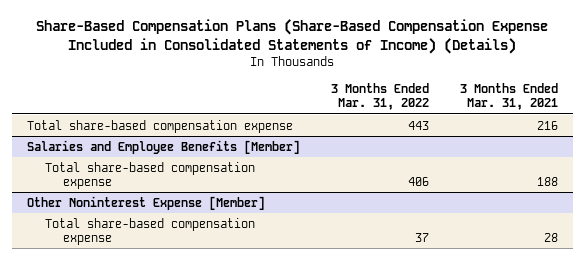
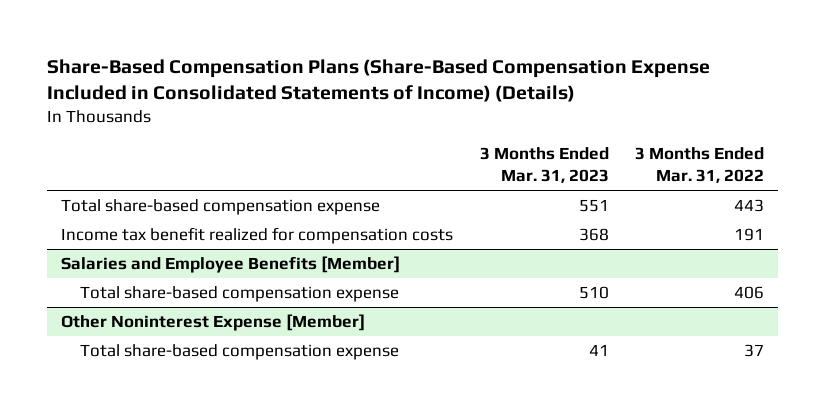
- | 3 Months Ended Mar. 31, 2022 | 3 Months Ended Mar. 31, 2021
+ | 3 Months Ended Mar. 31, 2023 | 3 Months Ended Mar. 31, 2022
+ Income tax benefit realized for compensation costs | 368 | 191

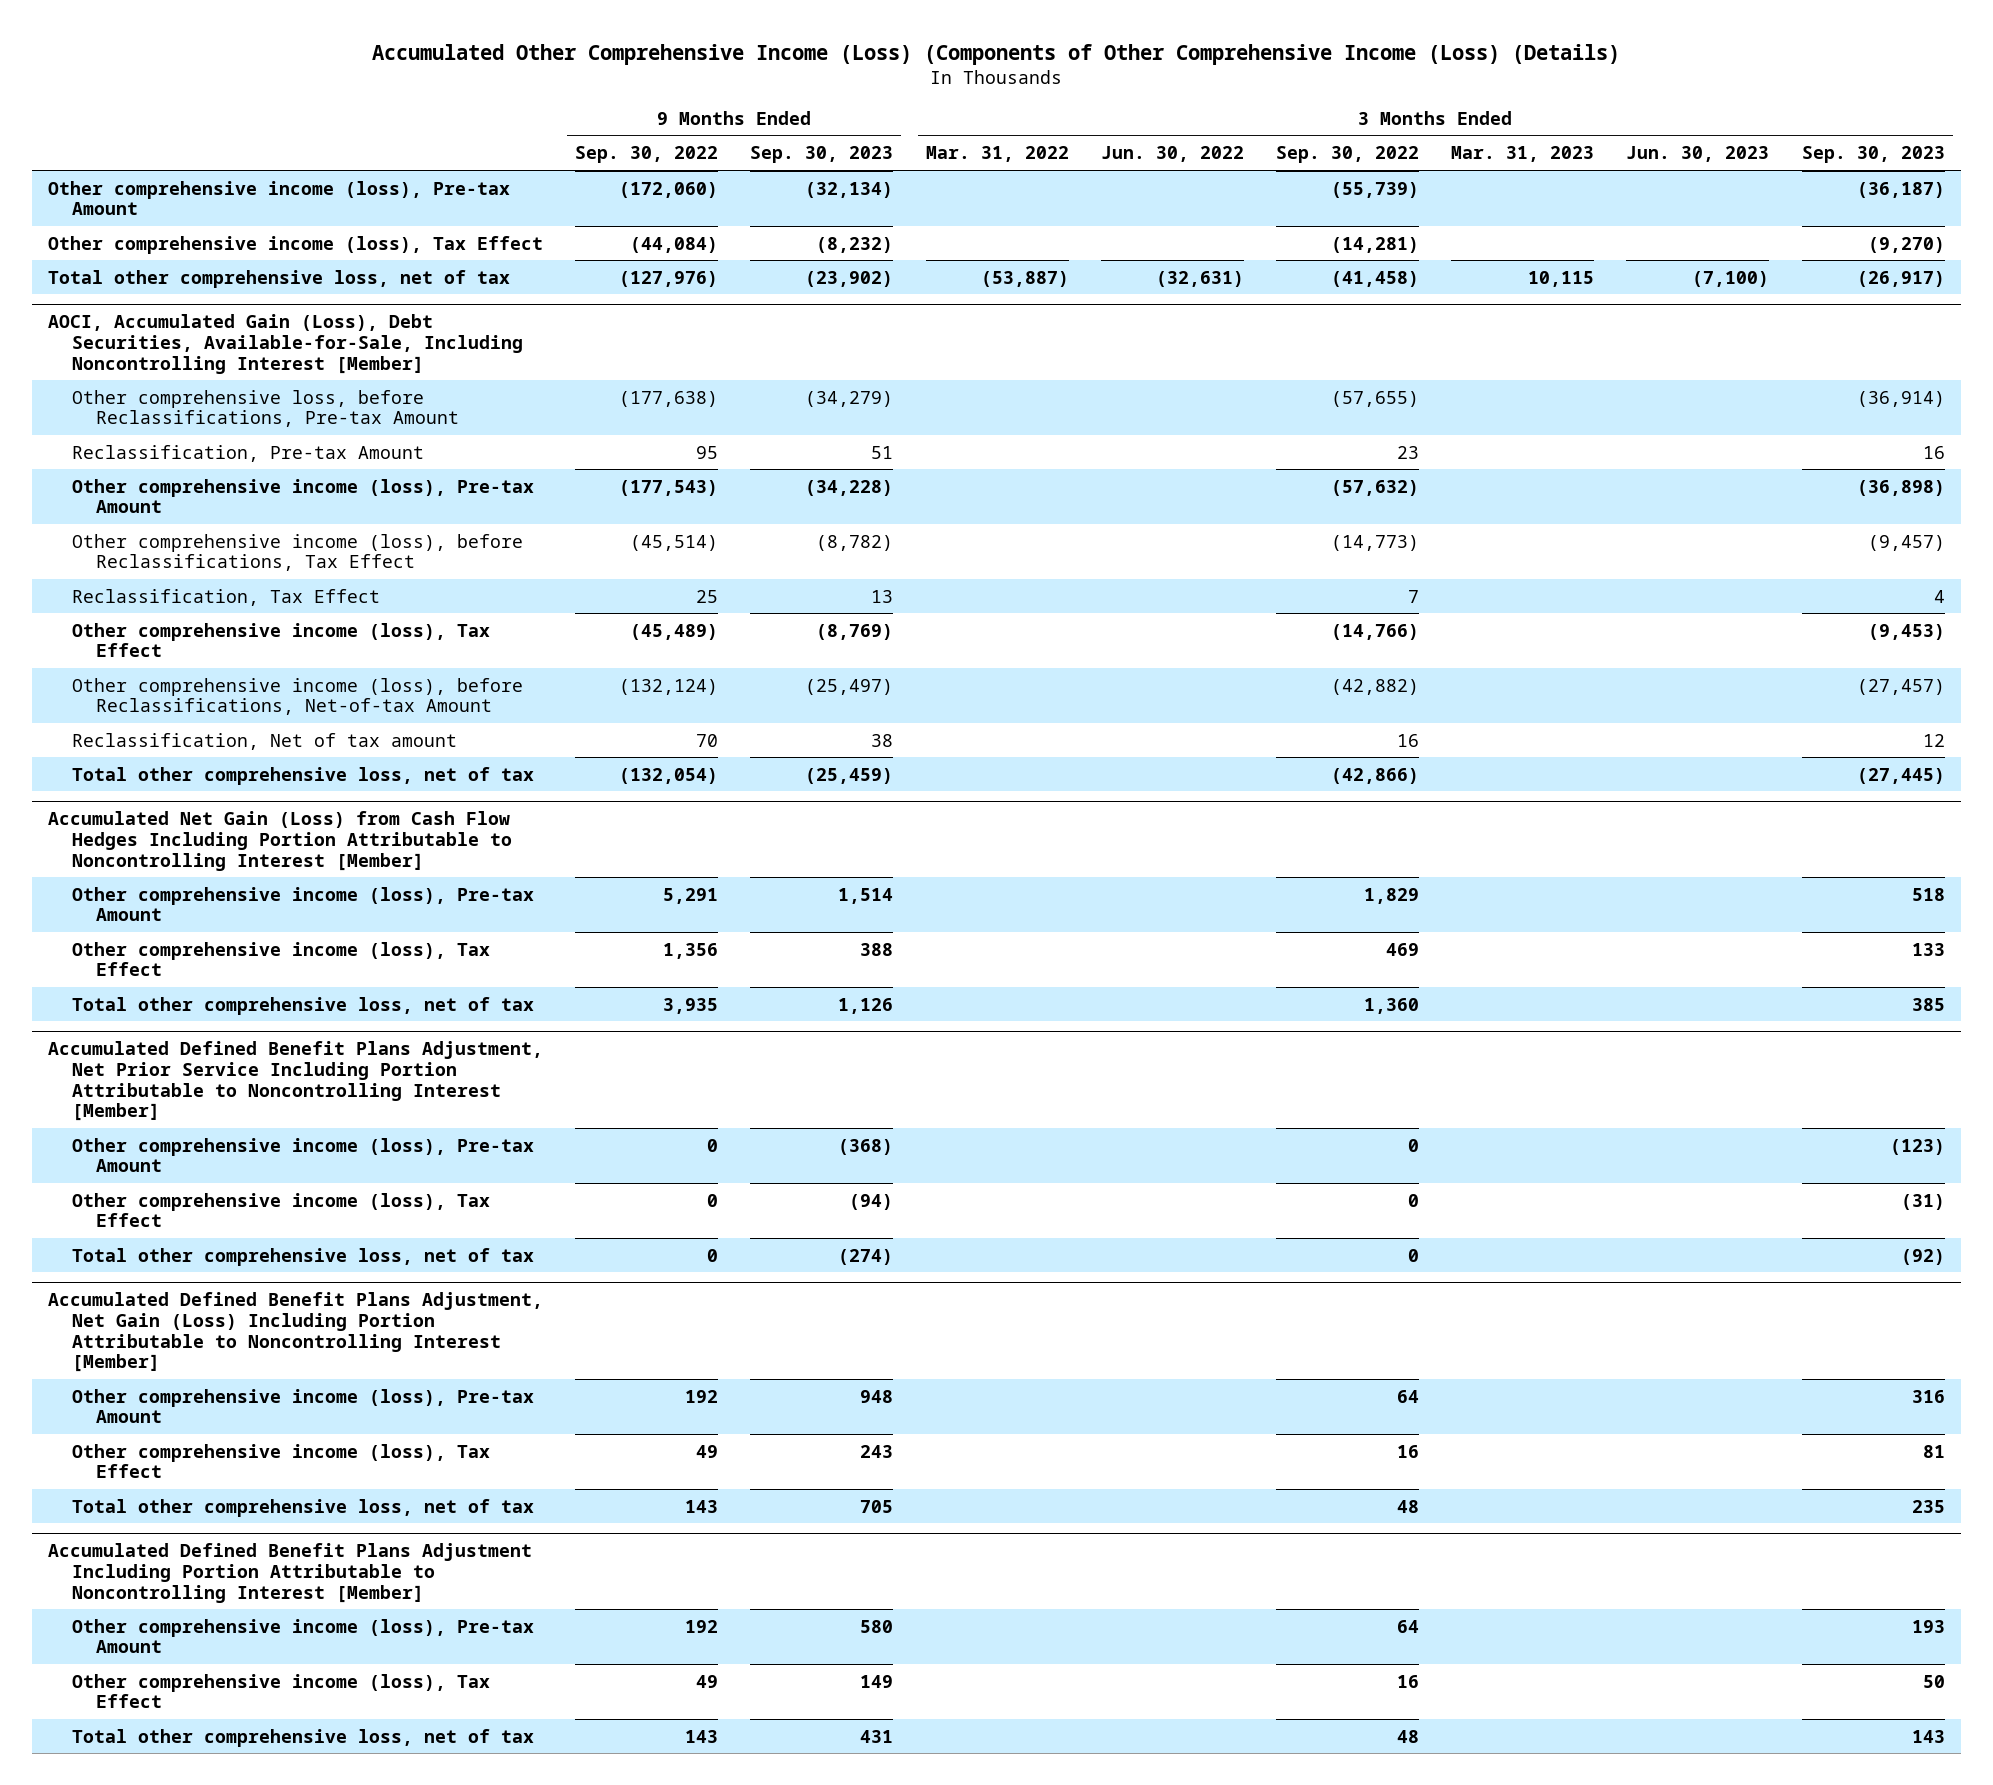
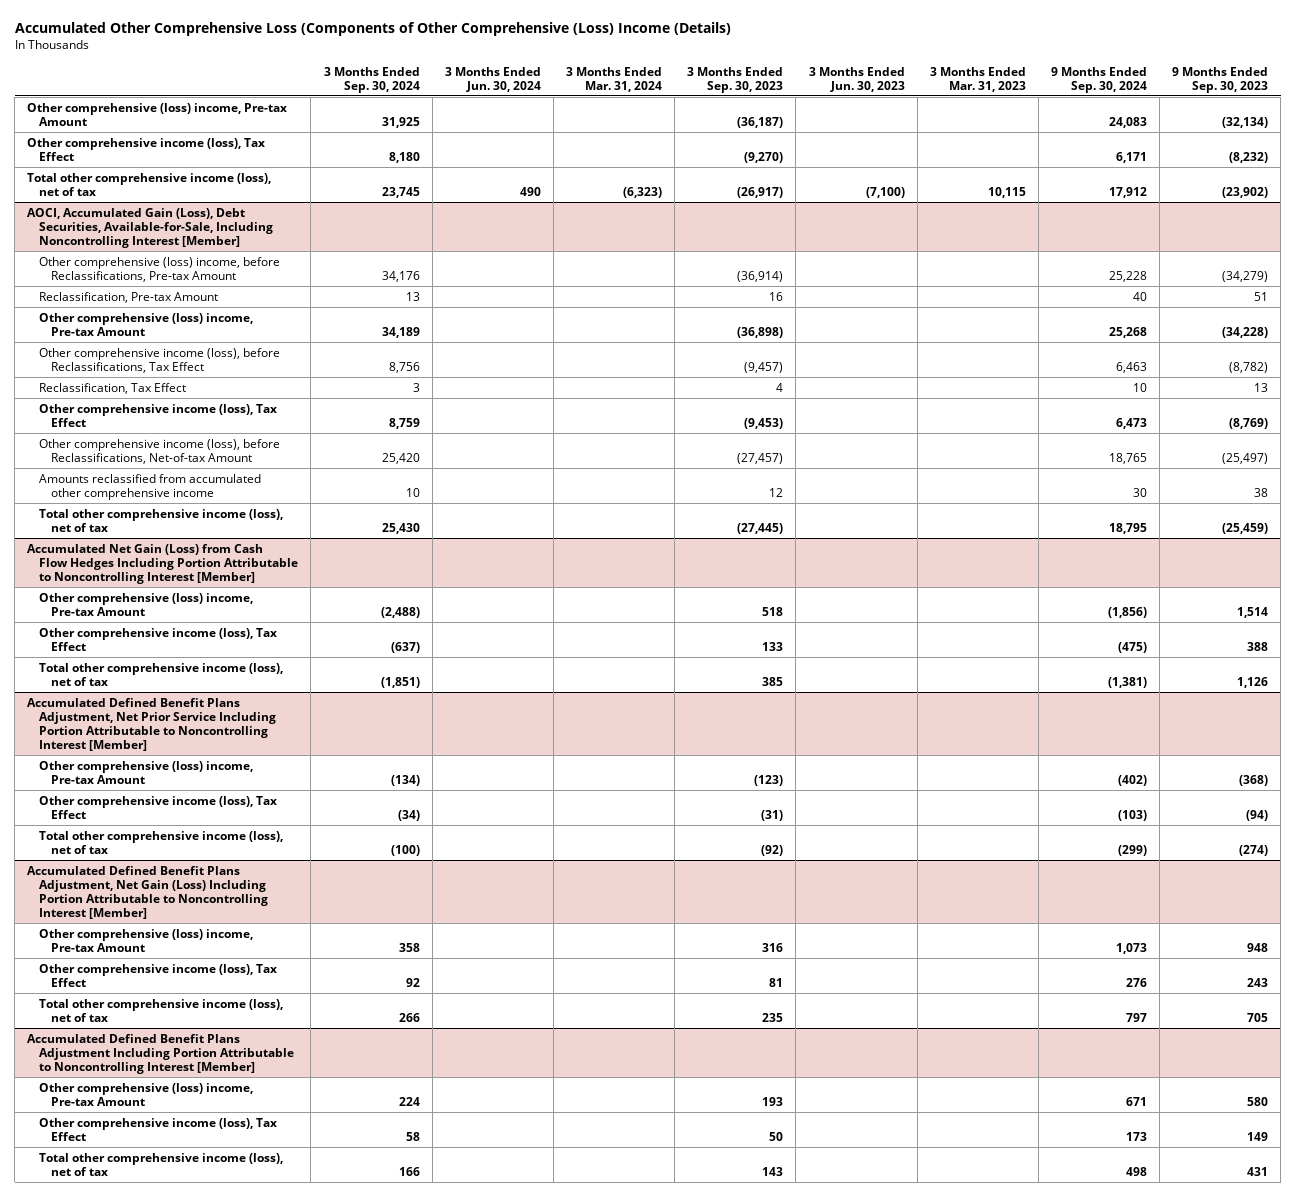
- Accumulated Other Comprehensive Income (Loss) (Components of Other Comprehensive Income (Loss) (Details)
+ Accumulated Other Comprehensive Loss (Components of Other Comprehensive (Loss) Income (Details)
- | 9 Months Ended Sep. 30, 2022 | 9 Months Ended Sep. 30, 2023 | 3 Months Ended Mar. 31, 2022 | 3 Months Ended Jun. 30, 2022 | 3 Months Ended Sep. 30, 2022 | 3 Months Ended Mar. 31, 2023 | 3 Months Ended Jun. 30, 2023 | 3 Months Ended Sep. 30, 2023
+ | 3 Months Ended Sep. 30, 2024 | 3 Months Ended Jun. 30, 2024 | 3 Months Ended Mar. 31, 2024 | 3 Months Ended Sep. 30, 2023 | 3 Months Ended Jun. 30, 2023 | 3 Months Ended Mar. 31, 2023 | 9 Months Ended Sep. 30, 2024 | 9 Months Ended Sep. 30, 2023
- Other comprehensive income (loss), Pre-tax Amount | (172,060) | (32,134) | | | (55,739) | | | (36,187)
+ Other comprehensive (loss) income, Pre-tax Amount | 31,925 | | | (36,187) | | | 24,083 | (32,134)
- Total other comprehensive loss, net of tax | (127,976) | (23,902) | (53,887) | (32,631) | (41,458) | 10,115 | (7,100) | (26,917)
+ Total other comprehensive income (loss), net of tax | 23,745 | 490 | (6,323) | (26,917) | (7,100) | 10,115 | 17,912 | (23,902)
@ AOCI, Accumulated Gain (Loss), Debt Securities, Available-for-Sale, Including Noncontrolling Interest [Member]
- Other comprehensive loss, before Reclassifications, Pre-tax Amount | (177,638) | (34,279) | | | (57,655) | | | (36,914)
+ Other comprehensive (loss) income, before Reclassifications, Pre-tax Amount | 34,176 | | | (36,914) | | | 25,228 | (34,279)
- Other comprehensive income (loss), Pre-tax Amount | (177,543) | (34,228) | | | (57,632) | | | (36,898)
+ Other comprehensive (loss) income, Pre-tax Amount | 34,189 | | | (36,898) | | | 25,268 | (34,228)
- Reclassification, Net of tax amount | 70 | 38 | | | 16 | | | 12
- Total other comprehensive loss, net of tax | (132,054) | (25,459) | | | (42,866) | | | (27,445)
+ Amounts reclassified from accumulated other comprehensive income | 10 | | | 12 | | | 30 | 38
+ Total other comprehensive income (loss), net of tax | 25,430 | | | (27,445) | | | 18,795 | (25,459)
@ Accumulated Net Gain (Loss) from Cash Flow Hedges Including Portion Attributable to Noncontrolling Interest [Member]
- Other comprehensive income (loss), Pre-tax Amount | 5,291 | 1,514 | | | 1,829 | | | 518
+ Other comprehensive (loss) income, Pre-tax Amount | (2,488) | | | 518 | | | (1,856) | 1,514
- Total other comprehensive loss, net of tax | 3,935 | 1,126 | | | 1,360 | | | 385
+ Total other comprehensive income (loss), net of tax | (1,851) | | | 385 | | | (1,381) | 1,126
@ Accumulated Defined Benefit Plans Adjustment, Net Prior Service Including Portion Attributable to Noncontrolling Interest [Member]
- Other comprehensive income (loss), Pre-tax Amount | 0 | (368) | | | 0 | | | (123)
+ Other comprehensive (loss) income, Pre-tax Amount | (134) | | | (123) | | | (402) | (368)
- Total other comprehensive loss, net of tax | 0 | (274) | | | 0 | | | (92)
+ Total other comprehensive income (loss), net of tax | (100) | | | (92) | | | (299) | (274)
@ Accumulated Defined Benefit Plans Adjustment, Net Gain (Loss) Including Portion Attributable to Noncontrolling Interest [Member]
- Other comprehensive income (loss), Pre-tax Amount | 192 | 948 | | | 64 | | | 316
+ Other comprehensive (loss) income, Pre-tax Amount | 358 | | | 316 | | | 1,073 | 948
- Total other comprehensive loss, net of tax | 143 | 705 | | | 48 | | | 235
+ Total other comprehensive income (loss), net of tax | 266 | | | 235 | | | 797 | 705
@ Accumulated Defined Benefit Plans Adjustment Including Portion Attributable to Noncontrolling Interest [Member]
- Other comprehensive income (loss), Pre-tax Amount | 192 | 580 | | | 64 | | | 193
+ Other comprehensive (loss) income, Pre-tax Amount | 224 | | | 193 | | | 671 | 580
- Total other comprehensive loss, net of tax | 143 | 431 | | | 48 | | | 143
+ Total other comprehensive income (loss), net of tax | 166 | | | 143 | | | 498 | 431

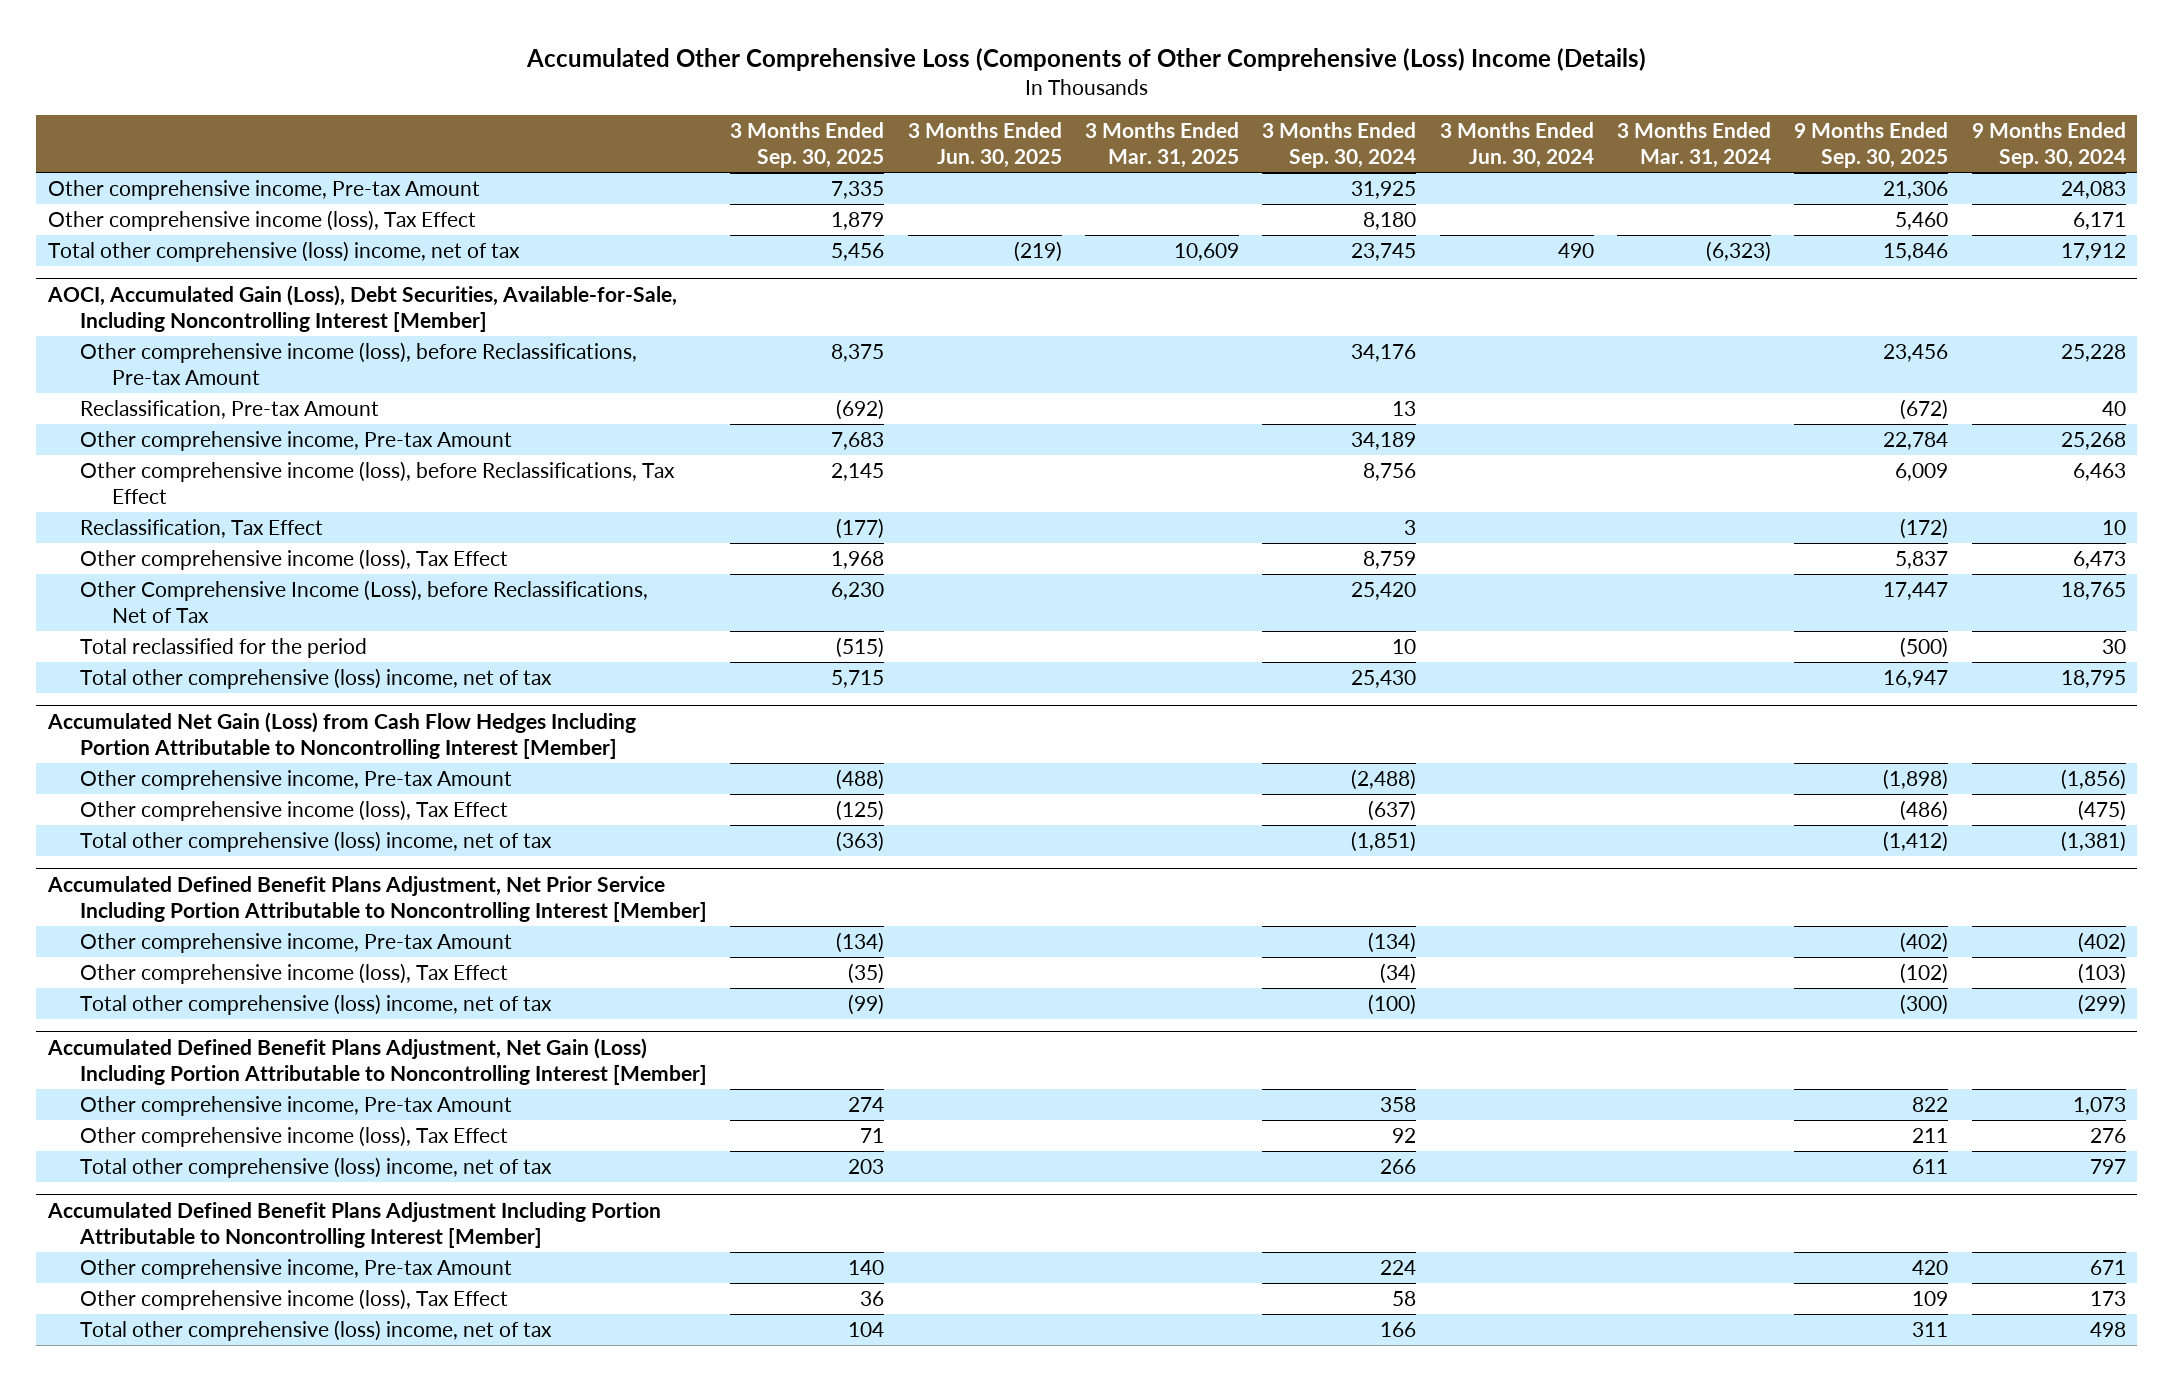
- | 3 Months Ended Sep. 30, 2024 | 3 Months Ended Jun. 30, 2024 | 3 Months Ended Mar. 31, 2024 | 3 Months Ended Sep. 30, 2023 | 3 Months Ended Jun. 30, 2023 | 3 Months Ended Mar. 31, 2023 | 9 Months Ended Sep. 30, 2024 | 9 Months Ended Sep. 30, 2023
+ | 3 Months Ended Sep. 30, 2025 | 3 Months Ended Jun. 30, 2025 | 3 Months Ended Mar. 31, 2025 | 3 Months Ended Sep. 30, 2024 | 3 Months Ended Jun. 30, 2024 | 3 Months Ended Mar. 31, 2024 | 9 Months Ended Sep. 30, 2025 | 9 Months Ended Sep. 30, 2024
- Other comprehensive (loss) income, Pre-tax Amount | 31,925 | | | (36,187) | | | 24,083 | (32,134)
+ Other comprehensive income, Pre-tax Amount | 7,335 | | | 31,925 | | | 21,306 | 24,083
- Total other comprehensive income (loss), net of tax | 23,745 | 490 | (6,323) | (26,917) | (7,100) | 10,115 | 17,912 | (23,902)
+ Total other comprehensive (loss) income, net of tax | 5,456 | (219) | 10,609 | 23,745 | 490 | (6,323) | 15,846 | 17,912
@ AOCI, Accumulated Gain (Loss), Debt Securities, Available-for-Sale, Including Noncontrolling Interest [Member]
- Other comprehensive (loss) income, before Reclassifications, Pre-tax Amount | 34,176 | | | (36,914) | | | 25,228 | (34,279)
+ Other comprehensive income (loss), before Reclassifications, Pre-tax Amount | 8,375 | | | 34,176 | | | 23,456 | 25,228
- Other comprehensive (loss) income, Pre-tax Amount | 34,189 | | | (36,898) | | | 25,268 | (34,228)
+ Other comprehensive income, Pre-tax Amount | 7,683 | | | 34,189 | | | 22,784 | 25,268
- Other comprehensive income (loss), before Reclassifications, Net-of-tax Amount | 25,420 | | | (27,457) | | | 18,765 | (25,497)
- Amounts reclassified from accumulated other comprehensive income | 10 | | | 12 | | | 30 | 38
- Total other comprehensive income (loss), net of tax | 25,430 | | | (27,445) | | | 18,795 | (25,459)
+ Other Comprehensive Income (Loss), before Reclassifications, Net of Tax | 6,230 | | | 25,420 | | | 17,447 | 18,765
+ Total reclassified for the period | (515) | | | 10 | | | (500) | 30
+ Total other comprehensive (loss) income, net of tax | 5,715 | | | 25,430 | | | 16,947 | 18,795
@ Accumulated Net Gain (Loss) from Cash Flow Hedges Including Portion Attributable to Noncontrolling Interest [Member]
- Other comprehensive (loss) income, Pre-tax Amount | (2,488) | | | 518 | | | (1,856) | 1,514
+ Other comprehensive income, Pre-tax Amount | (488) | | | (2,488) | | | (1,898) | (1,856)
- Total other comprehensive income (loss), net of tax | (1,851) | | | 385 | | | (1,381) | 1,126
+ Total other comprehensive (loss) income, net of tax | (363) | | | (1,851) | | | (1,412) | (1,381)
@ Accumulated Defined Benefit Plans Adjustment, Net Prior Service Including Portion Attributable to Noncontrolling Interest [Member]
- Other comprehensive (loss) income, Pre-tax Amount | (134) | | | (123) | | | (402) | (368)
+ Other comprehensive income, Pre-tax Amount | (134) | | | (134) | | | (402) | (402)
- Total other comprehensive income (loss), net of tax | (100) | | | (92) | | | (299) | (274)
+ Total other comprehensive (loss) income, net of tax | (99) | | | (100) | | | (300) | (299)
@ Accumulated Defined Benefit Plans Adjustment, Net Gain (Loss) Including Portion Attributable to Noncontrolling Interest [Member]
- Other comprehensive (loss) income, Pre-tax Amount | 358 | | | 316 | | | 1,073 | 948
+ Other comprehensive income, Pre-tax Amount | 274 | | | 358 | | | 822 | 1,073
- Total other comprehensive income (loss), net of tax | 266 | | | 235 | | | 797 | 705
+ Total other comprehensive (loss) income, net of tax | 203 | | | 266 | | | 611 | 797
@ Accumulated Defined Benefit Plans Adjustment Including Portion Attributable to Noncontrolling Interest [Member]
- Other comprehensive (loss) income, Pre-tax Amount | 224 | | | 193 | | | 671 | 580
+ Other comprehensive income, Pre-tax Amount | 140 | | | 224 | | | 420 | 671
- Total other comprehensive income (loss), net of tax | 166 | | | 143 | | | 498 | 431
+ Total other comprehensive (loss) income, net of tax | 104 | | | 166 | | | 311 | 498

